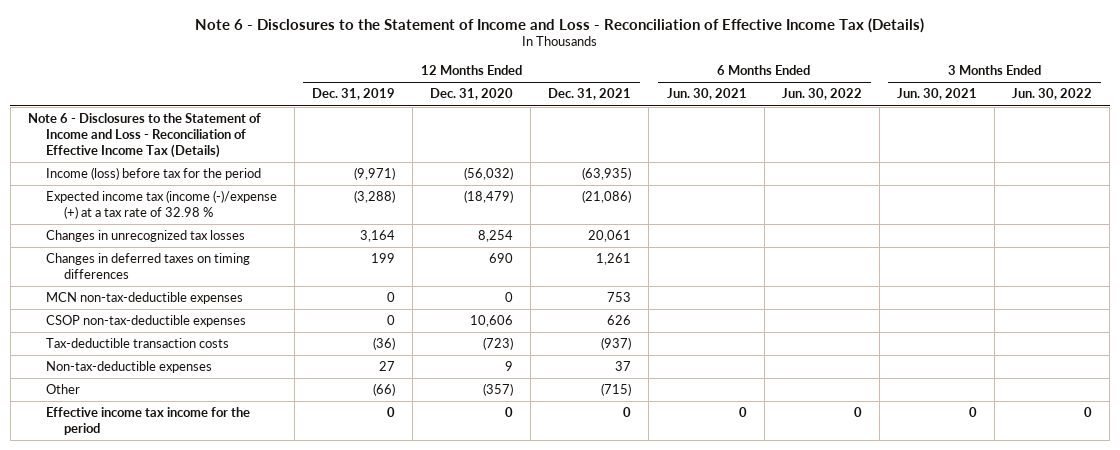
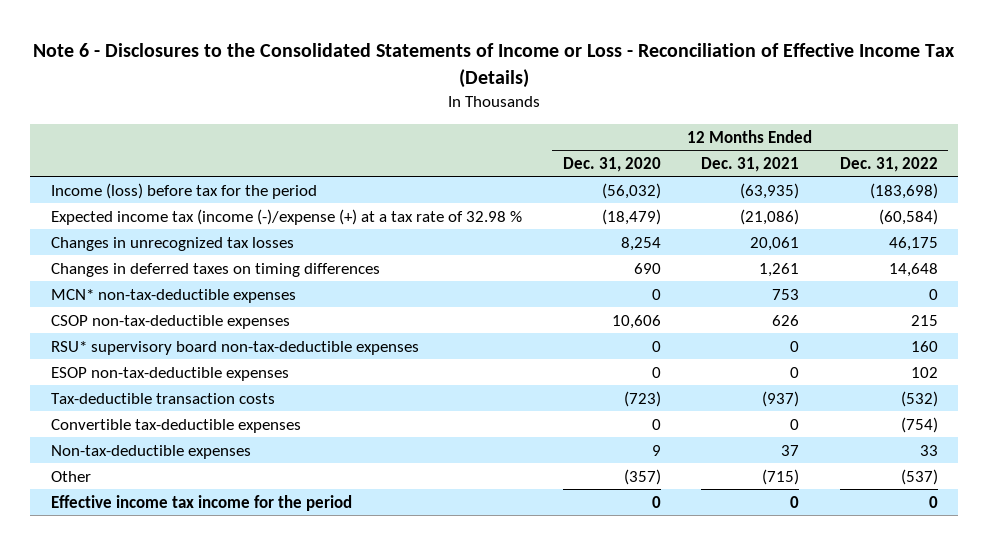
- Note 6 - Disclosures to the Statement of Income and Loss - Reconciliation of Effective Income Tax (Details)
+ Note 6 - Disclosures to the Consolidated Statements of Income or Loss - Reconciliation of Effective Income Tax (Details)
- | 12 Months Ended Dec. 31, 2019 | 12 Months Ended Dec. 31, 2020 | 12 Months Ended Dec. 31, 2021 | 6 Months Ended Jun. 30, 2021 | 6 Months Ended Jun. 30, 2022 | 3 Months Ended Jun. 30, 2021 | 3 Months Ended Jun. 30, 2022
+ | 12 Months Ended Dec. 31, 2020 | 12 Months Ended Dec. 31, 2021 | 12 Months Ended Dec. 31, 2022
- Note 6 - Disclosures to the Statement of Income and Loss - Reconciliation of Effective Income Tax (Details)
- MCN non-tax-deductible expenses | 0 | 0 | 753 | | | |
+ MCN* non-tax-deductible expenses | 0 | 753 | 0
+ RSU* supervisory board non-tax-deductible expenses | 0 | 0 | 160
+ ESOP non-tax-deductible expenses | 0 | 0 | 102
+ Convertible tax-deductible expenses | 0 | 0 | (754)

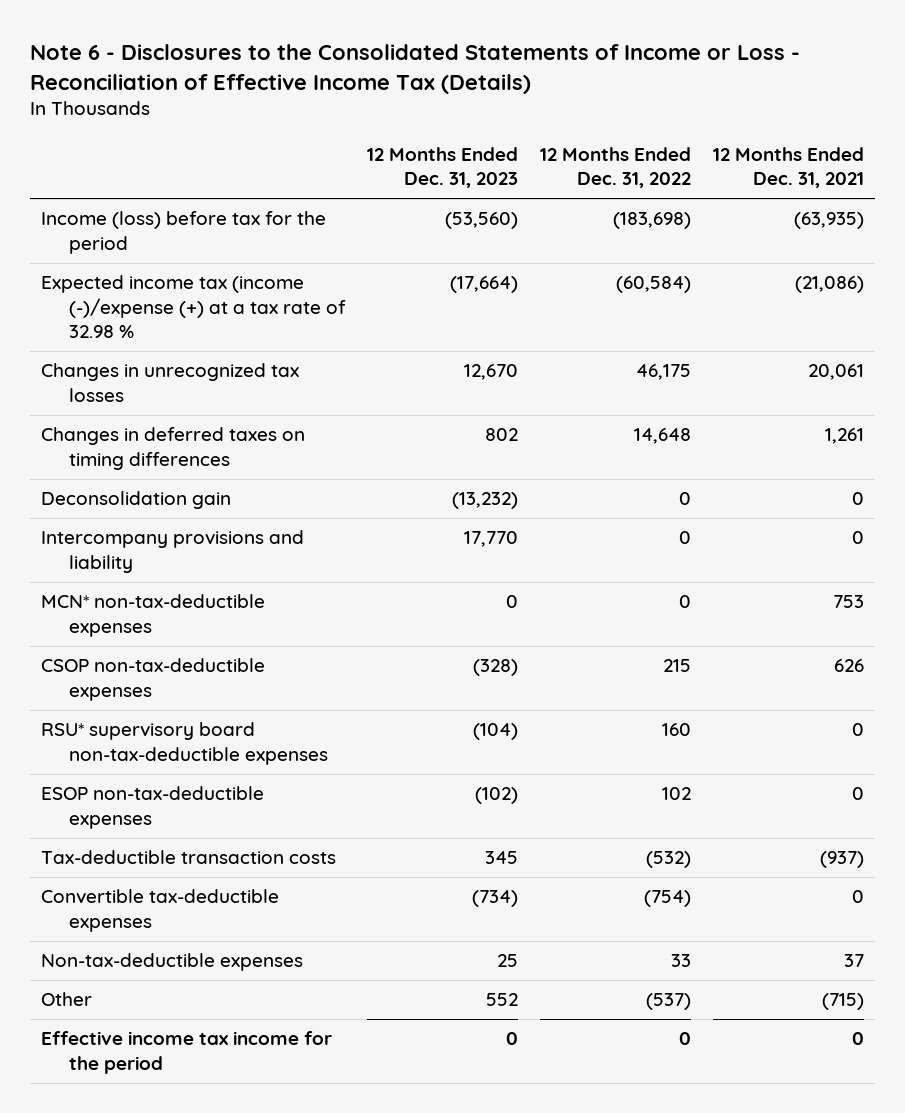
- | 12 Months Ended Dec. 31, 2020 | 12 Months Ended Dec. 31, 2021 | 12 Months Ended Dec. 31, 2022
+ | 12 Months Ended Dec. 31, 2023 | 12 Months Ended Dec. 31, 2022 | 12 Months Ended Dec. 31, 2021
+ Deconsolidation gain | (13,232) | 0 | 0
+ Intercompany provisions and liability | 17,770 | 0 | 0

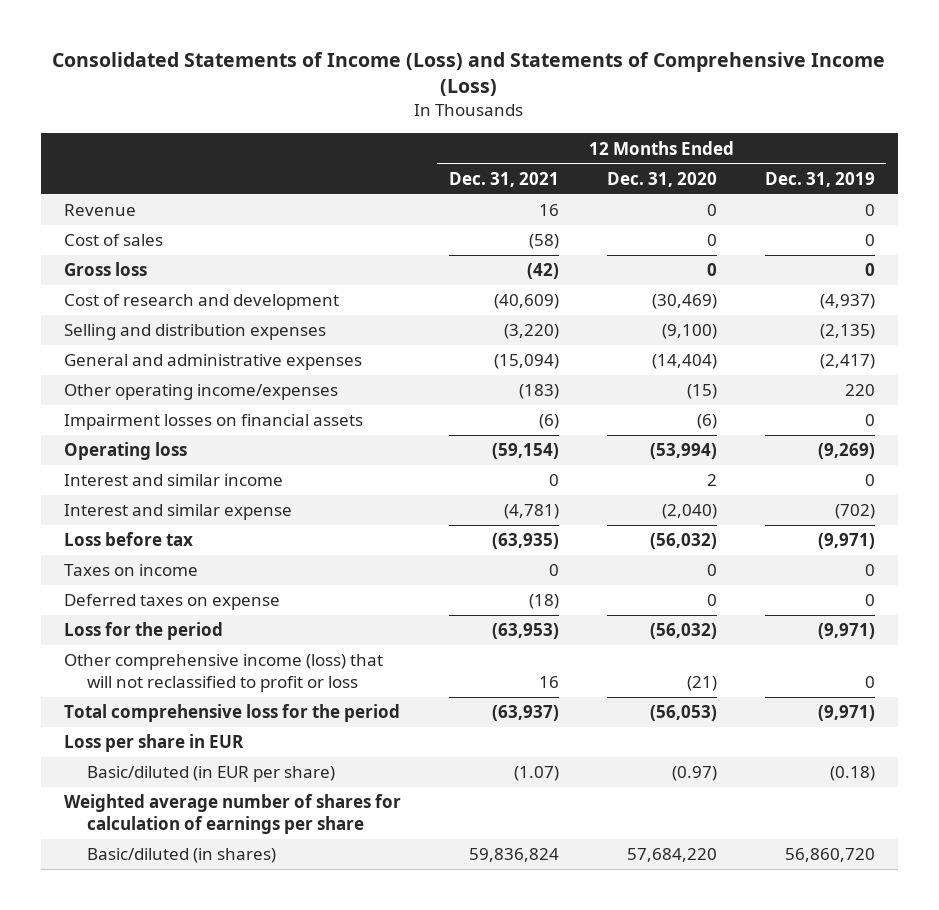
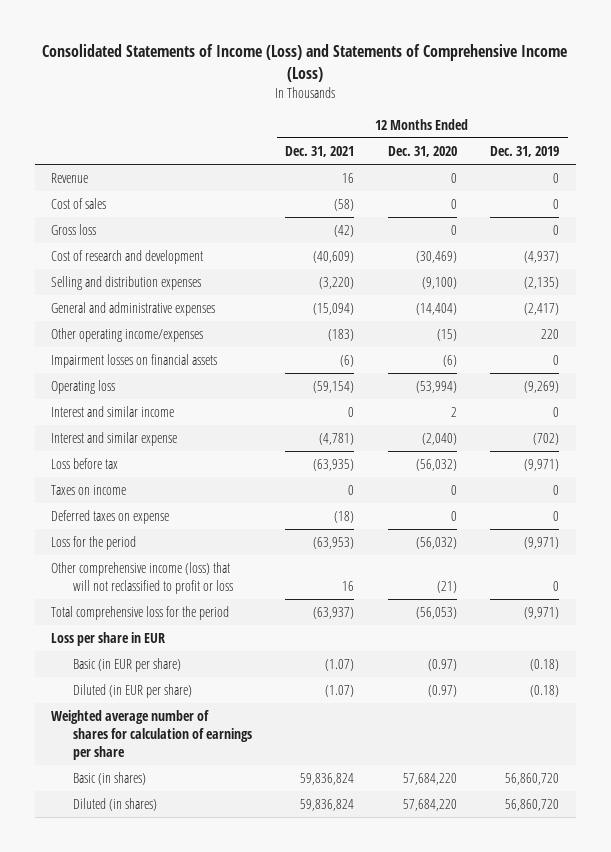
- Basic/diluted (in EUR per share) | (1.07) | (0.97) | (0.18)
+ Basic (in EUR per share) | (1.07) | (0.97) | (0.18)
+ Diluted (in EUR per share) | (1.07) | (0.97) | (0.18)
- Basic/diluted (in shares) | 59,836,824 | 57,684,220 | 56,860,720
+ Basic (in shares) | 59,836,824 | 57,684,220 | 56,860,720
+ Diluted (in shares) | 59,836,824 | 57,684,220 | 56,860,720

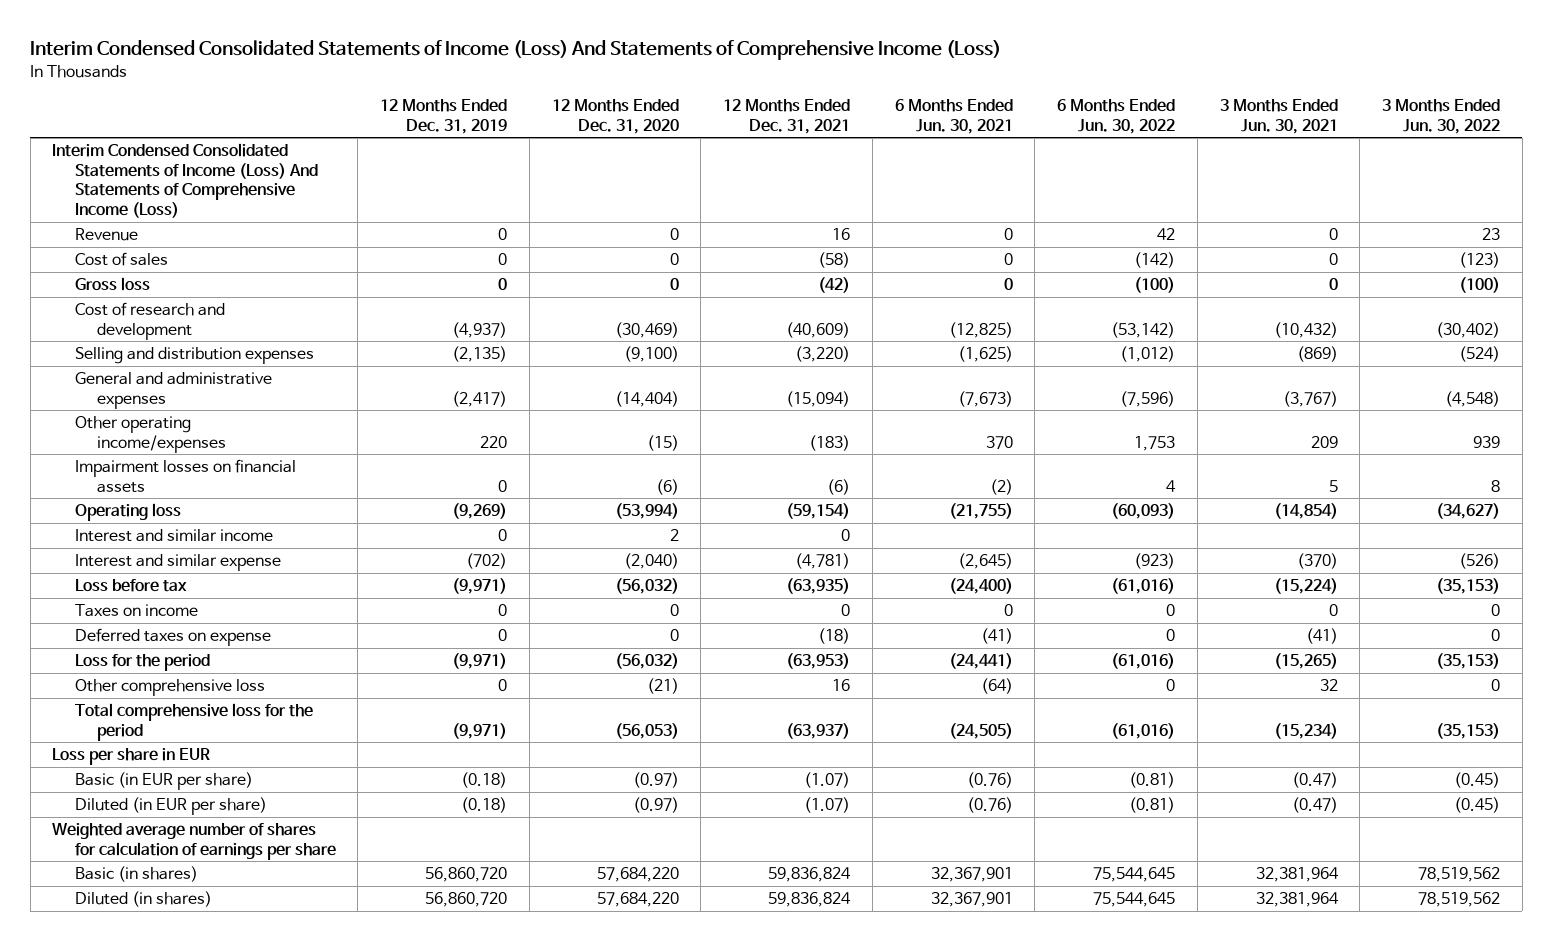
- Consolidated Statements of Income (Loss) and Statements of Comprehensive Income (Loss)
+ Interim Condensed Consolidated Statements of Income (Loss) And Statements of Comprehensive Income (Loss)
- | 12 Months Ended Dec. 31, 2021 | 12 Months Ended Dec. 31, 2020 | 12 Months Ended Dec. 31, 2019
+ | 12 Months Ended Dec. 31, 2019 | 12 Months Ended Dec. 31, 2020 | 12 Months Ended Dec. 31, 2021 | 6 Months Ended Jun. 30, 2021 | 6 Months Ended Jun. 30, 2022 | 3 Months Ended Jun. 30, 2021 | 3 Months Ended Jun. 30, 2022
+ Interim Condensed Consolidated Statements of Income (Loss) And Statements of Comprehensive Income (Loss)
- Other comprehensive income (loss) that will not reclassified to profit or loss | 16 | (21) | 0
+ Other comprehensive loss | 0 | (21) | 16 | (64) | 0 | 32 | 0

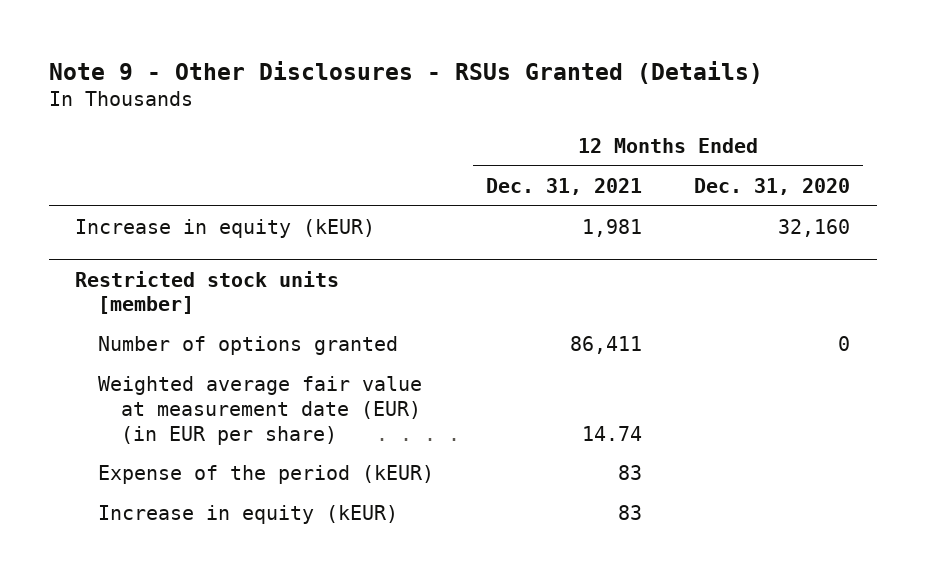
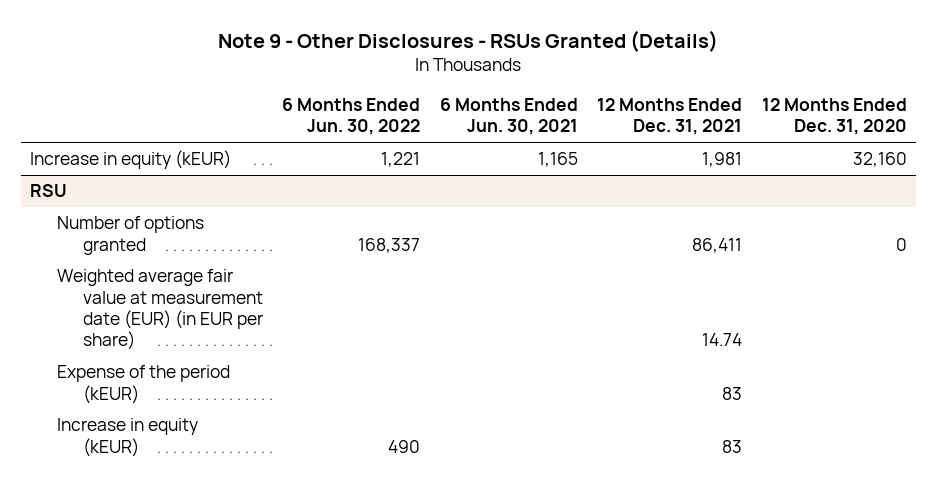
- | 12 Months Ended Dec. 31, 2021 | 12 Months Ended Dec. 31, 2020
+ | 6 Months Ended Jun. 30, 2022 | 6 Months Ended Jun. 30, 2021 | 12 Months Ended Dec. 31, 2021 | 12 Months Ended Dec. 31, 2020
- Restricted stock units [member]
+ RSU

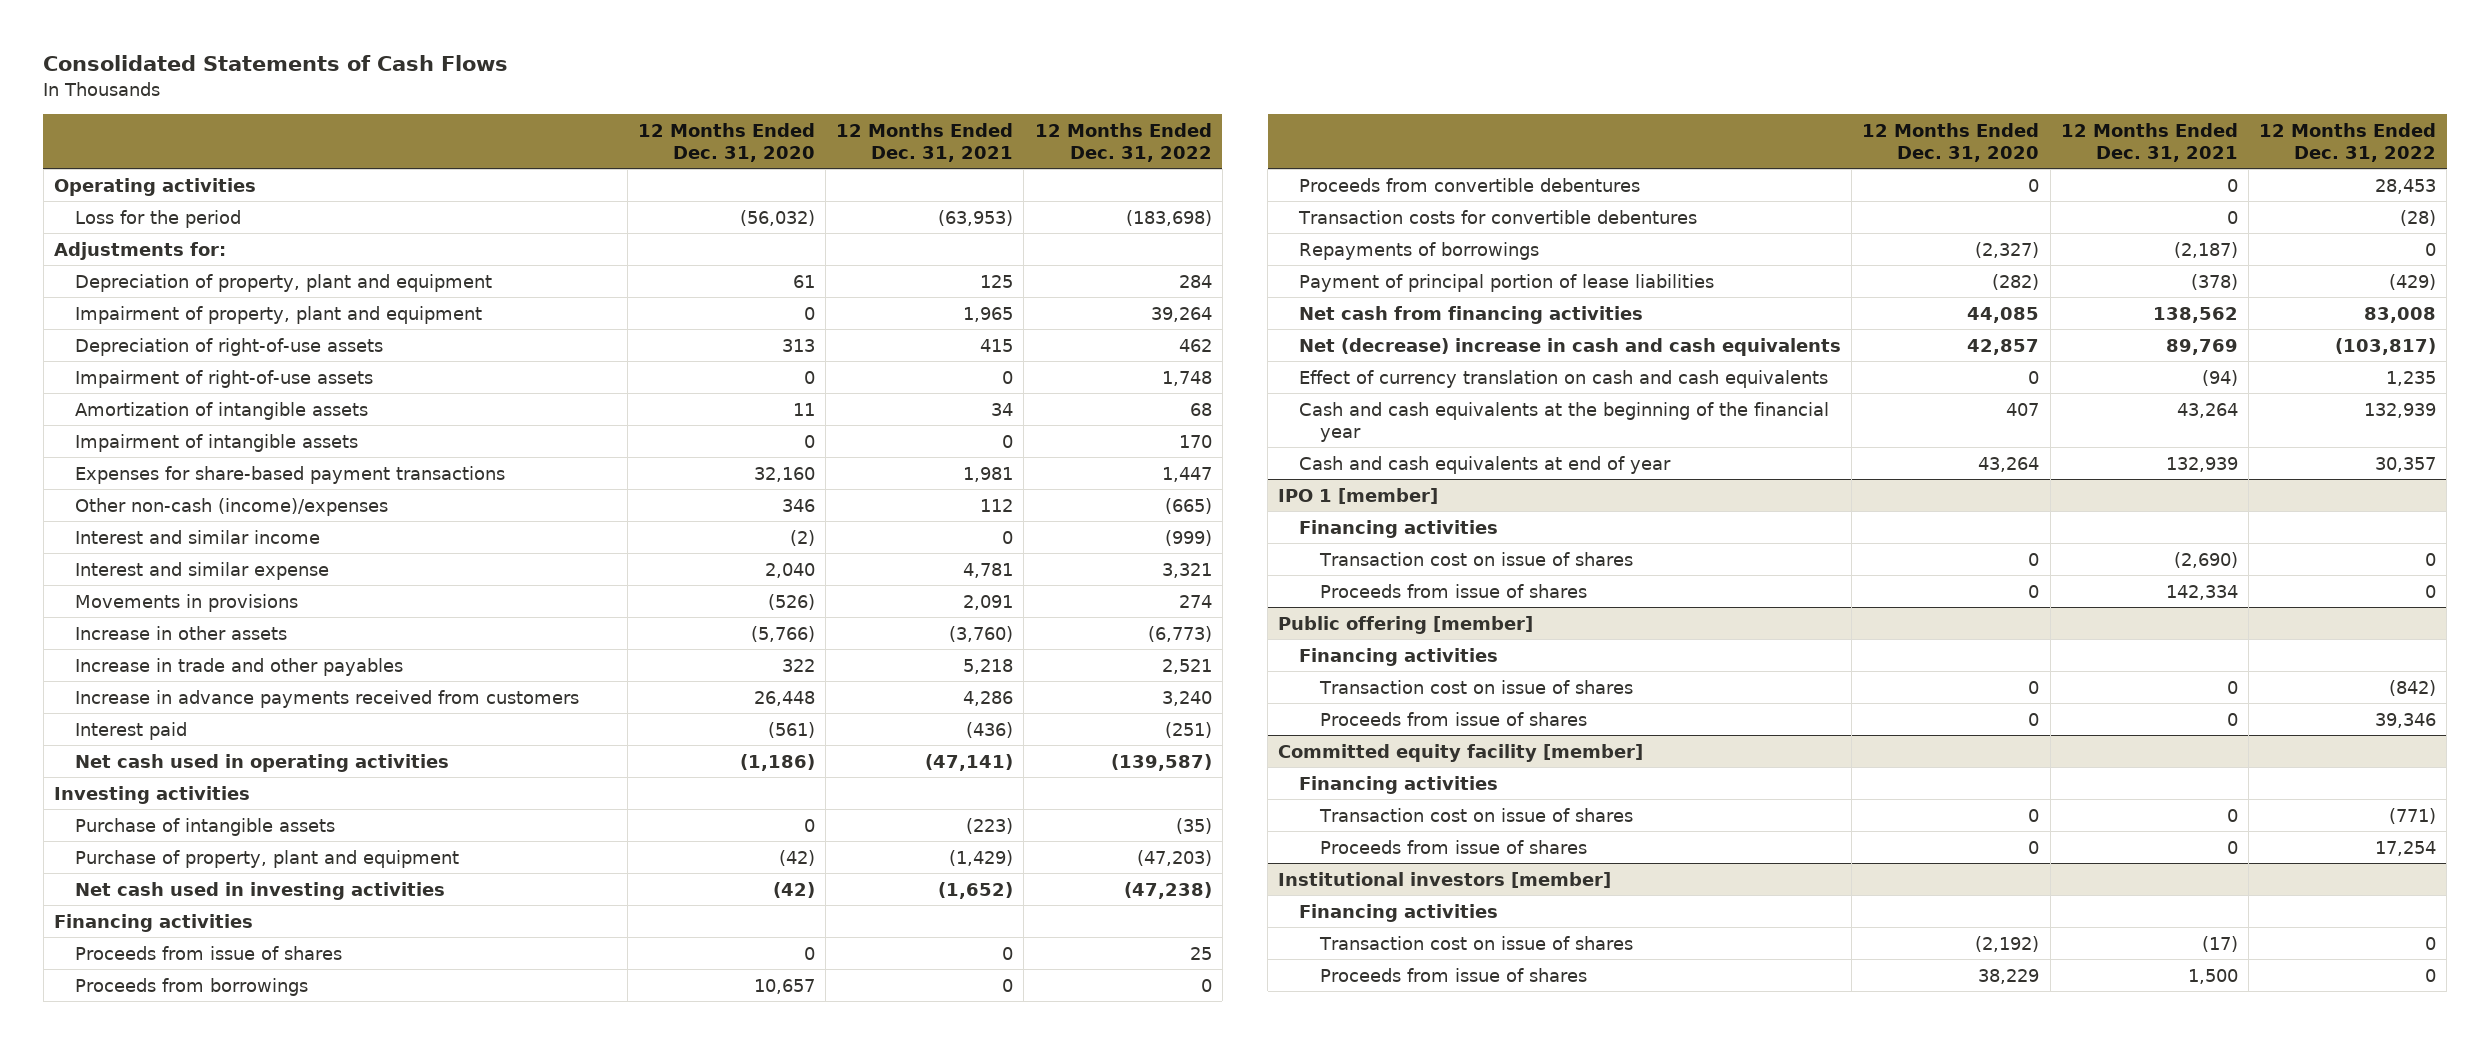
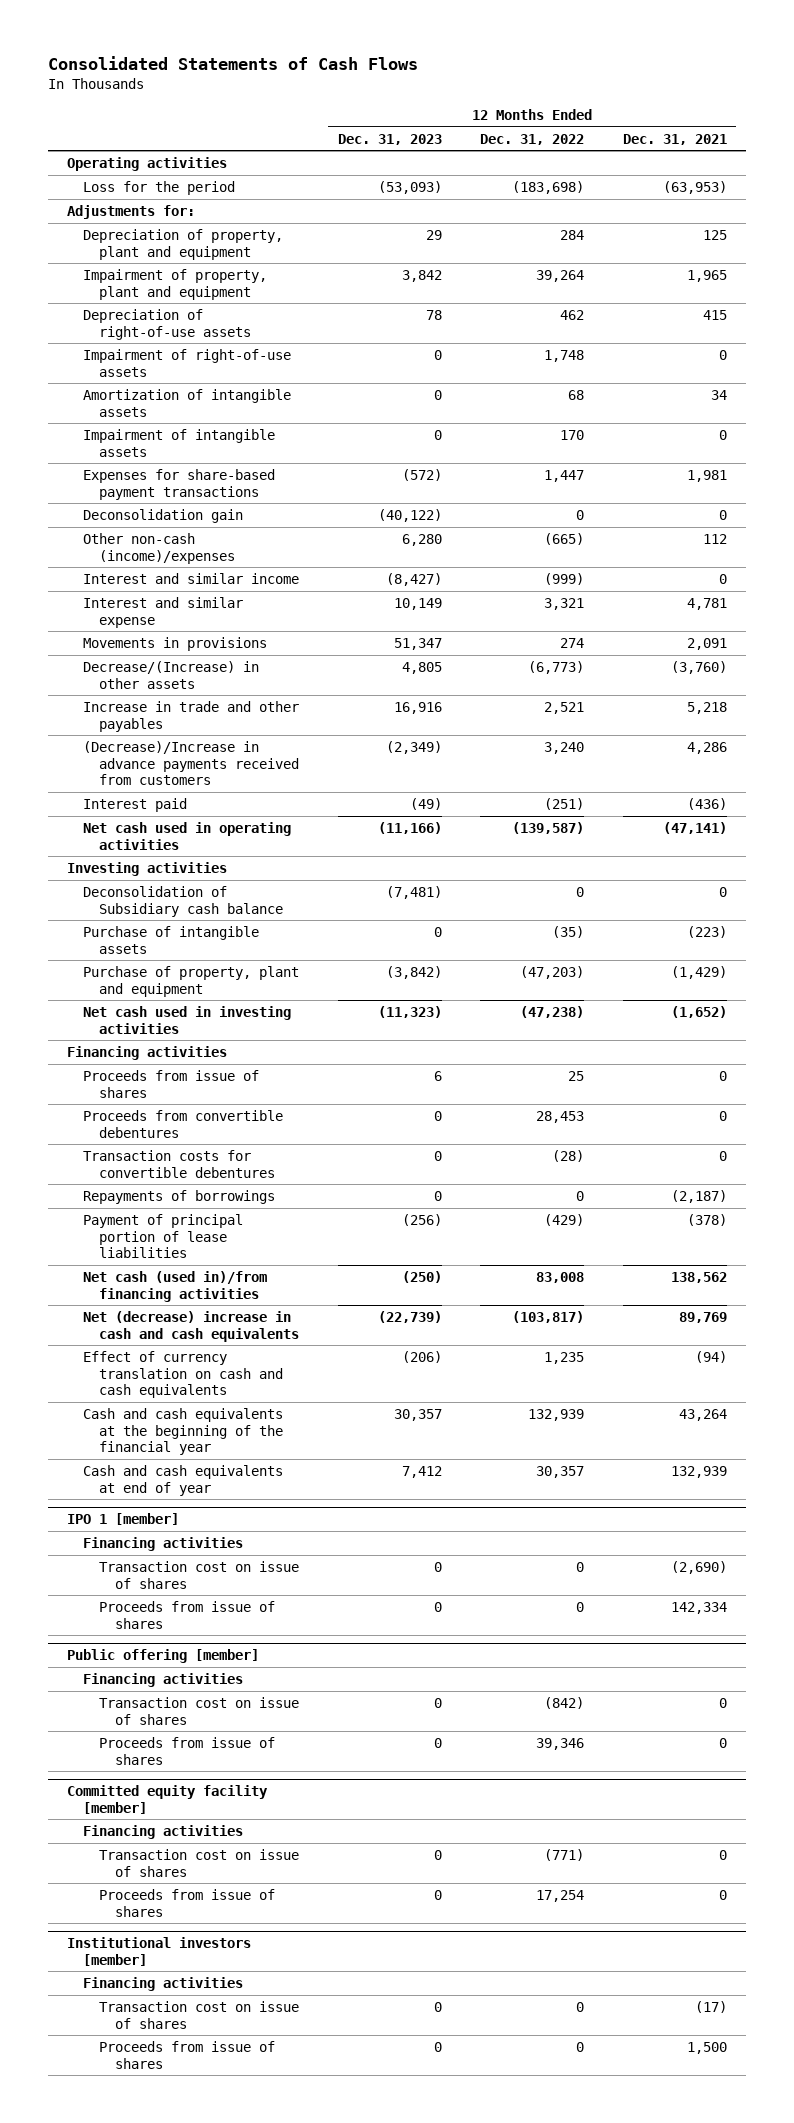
- | 12 Months Ended Dec. 31, 2020 | 12 Months Ended Dec. 31, 2021 | 12 Months Ended Dec. 31, 2022
+ | 12 Months Ended Dec. 31, 2023 | 12 Months Ended Dec. 31, 2022 | 12 Months Ended Dec. 31, 2021
+ Deconsolidation gain | (40,122) | 0 | 0
- Increase in other assets | (5,766) | (3,760) | (6,773)
+ Decrease/(Increase) in other assets | 4,805 | (6,773) | (3,760)
- Increase in advance payments received from customers | 26,448 | 4,286 | 3,240
+ (Decrease)/Increase in advance payments received from customers | (2,349) | 3,240 | 4,286
+ Deconsolidation of Subsidiary cash balance | (7,481) | 0 | 0
- Proceeds from borrowings | 10,657 | 0 | 0
- Net cash from financing activities | 44,085 | 138,562 | 83,008
+ Net cash (used in)/from financing activities | (250) | 83,008 | 138,562

